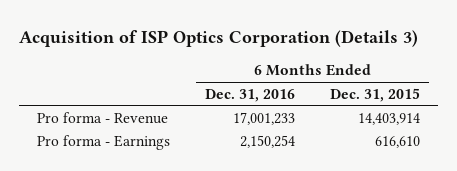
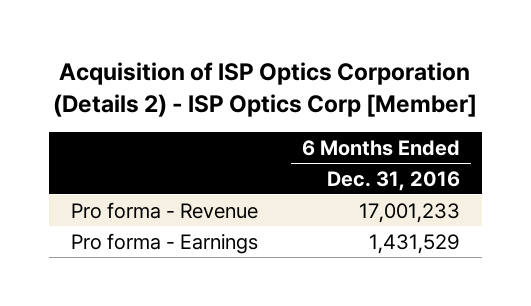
- Acquisition of ISP Optics Corporation (Details 3)
+ Acquisition of ISP Optics Corporation (Details 2) - ISP Optics Corp [Member]
- | 6 Months Ended Dec. 31, 2016 | 6 Months Ended Dec. 31, 2015
+ | 6 Months Ended Dec. 31, 2016
- Pro forma - Earnings | 2,150,254 | 616,610
+ Pro forma - Earnings | 1,431,529

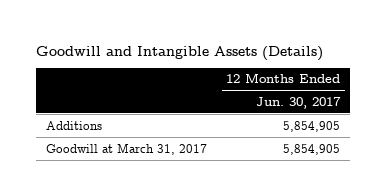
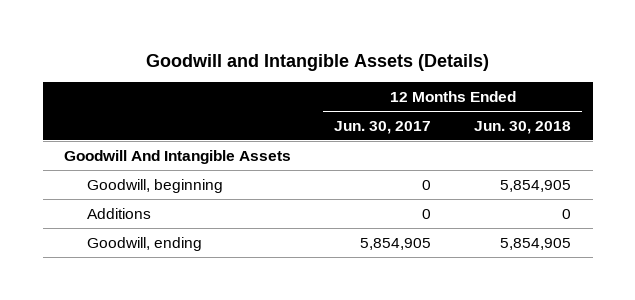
- | 12 Months Ended Jun. 30, 2017
+ | 12 Months Ended Jun. 30, 2017 | 12 Months Ended Jun. 30, 2018
- Additions | 5,854,905
- Goodwill at March 31, 2017 | 5,854,905
+ Goodwill And Intangible Assets
+ Goodwill, beginning | 0 | 5,854,905
+ Additions | 0 | 0
+ Goodwill, ending | 5,854,905 | 5,854,905

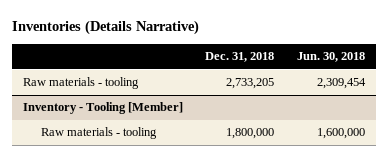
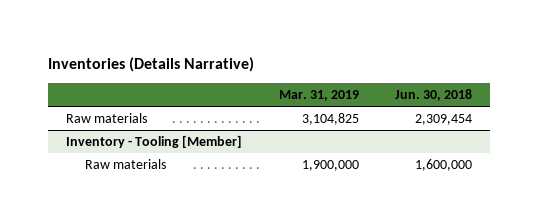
- | Dec. 31, 2018 | Jun. 30, 2018
+ | Mar. 31, 2019 | Jun. 30, 2018
- Raw materials - tooling | 2,733,205 | 2,309,454
+ Raw materials | 3,104,825 | 2,309,454
@ Inventory - Tooling [Member]
- Raw materials - tooling | 1,800,000 | 1,600,000
+ Raw materials | 1,900,000 | 1,600,000

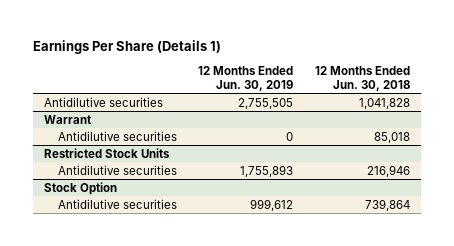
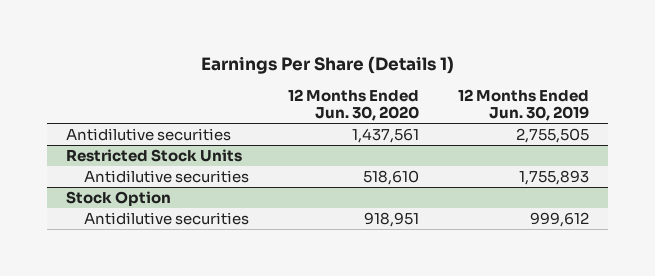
- | 12 Months Ended Jun. 30, 2019 | 12 Months Ended Jun. 30, 2018
+ | 12 Months Ended Jun. 30, 2020 | 12 Months Ended Jun. 30, 2019
- Warrant
- Antidilutive securities | 0 | 85,018

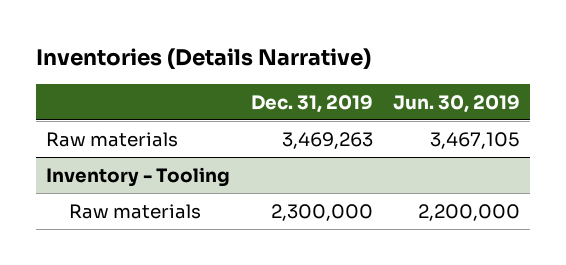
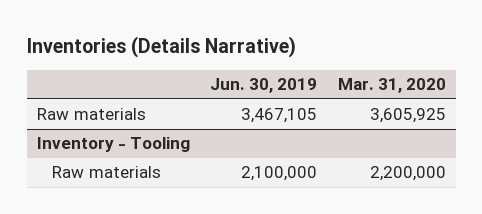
- | Dec. 31, 2019 | Jun. 30, 2019
+ | Jun. 30, 2019 | Mar. 31, 2020
@ Inventory - Tooling
- Raw materials | 2,300,000 | 2,200,000
+ Raw materials | 2,100,000 | 2,200,000

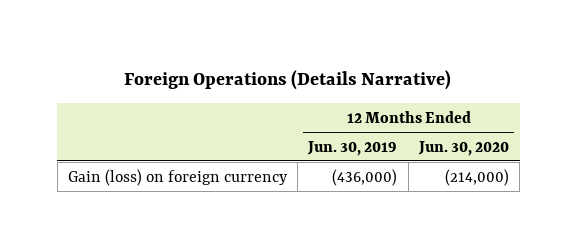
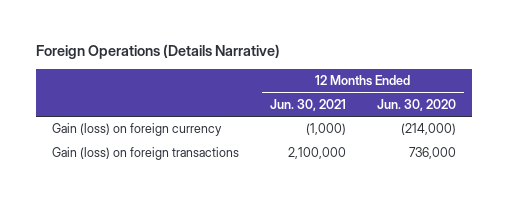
- | 12 Months Ended Jun. 30, 2019 | 12 Months Ended Jun. 30, 2020
+ | 12 Months Ended Jun. 30, 2021 | 12 Months Ended Jun. 30, 2020
+ Gain (loss) on foreign transactions | 2,100,000 | 736,000

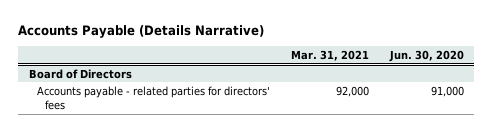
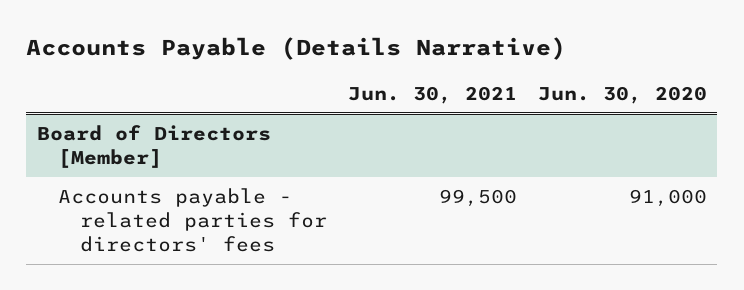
- | Mar. 31, 2021 | Jun. 30, 2020
+ | Jun. 30, 2021 | Jun. 30, 2020
- Board of Directors
+ Board of Directors [Member]

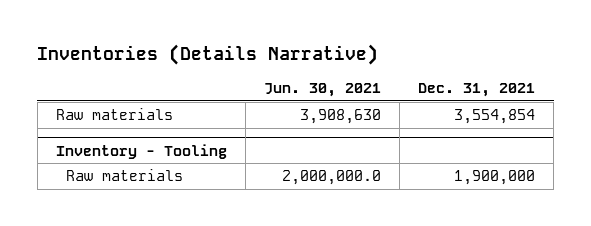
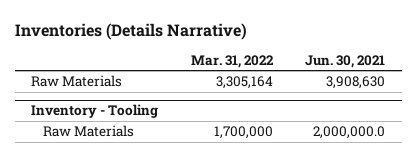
- | Jun. 30, 2021 | Dec. 31, 2021
+ | Mar. 31, 2022 | Jun. 30, 2021
- Raw materials | 3,908,630 | 3,554,854
+ Raw Materials | 3,305,164 | 3,908,630
@ Inventory - Tooling
- Raw materials | 2,000,000.0 | 1,900,000
+ Raw Materials | 1,700,000 | 2,000,000.0

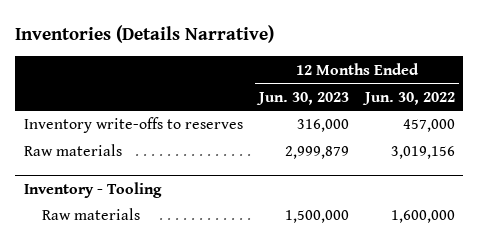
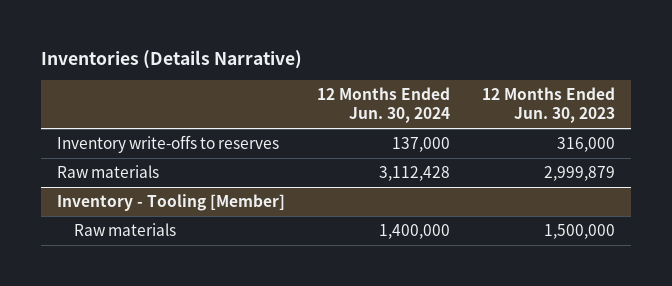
- | 12 Months Ended Jun. 30, 2023 | 12 Months Ended Jun. 30, 2022
+ | 12 Months Ended Jun. 30, 2024 | 12 Months Ended Jun. 30, 2023
- Inventory - Tooling
+ Inventory - Tooling [Member]

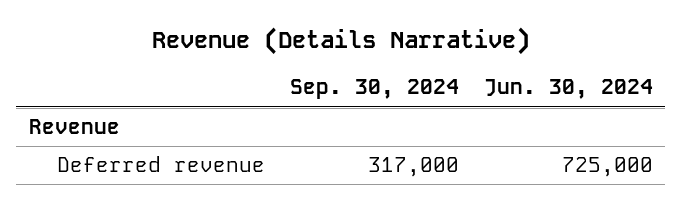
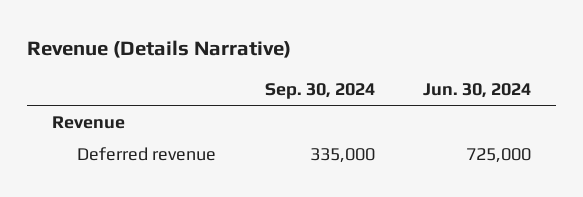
- Deferred revenue | 317,000 | 725,000
+ Deferred revenue | 335,000 | 725,000

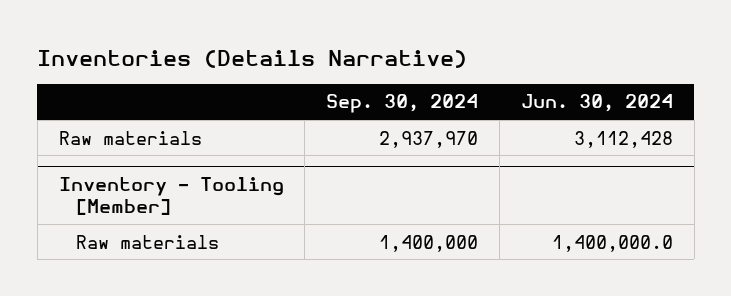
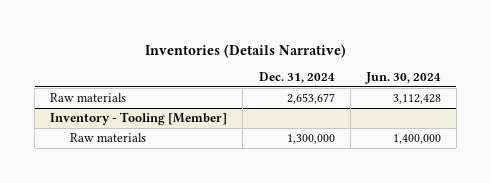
- | Sep. 30, 2024 | Jun. 30, 2024
+ | Dec. 31, 2024 | Jun. 30, 2024
@ Inventory - Tooling [Member]
- Raw materials | 1,400,000 | 1,400,000.0
+ Raw materials | 1,300,000 | 1,400,000

